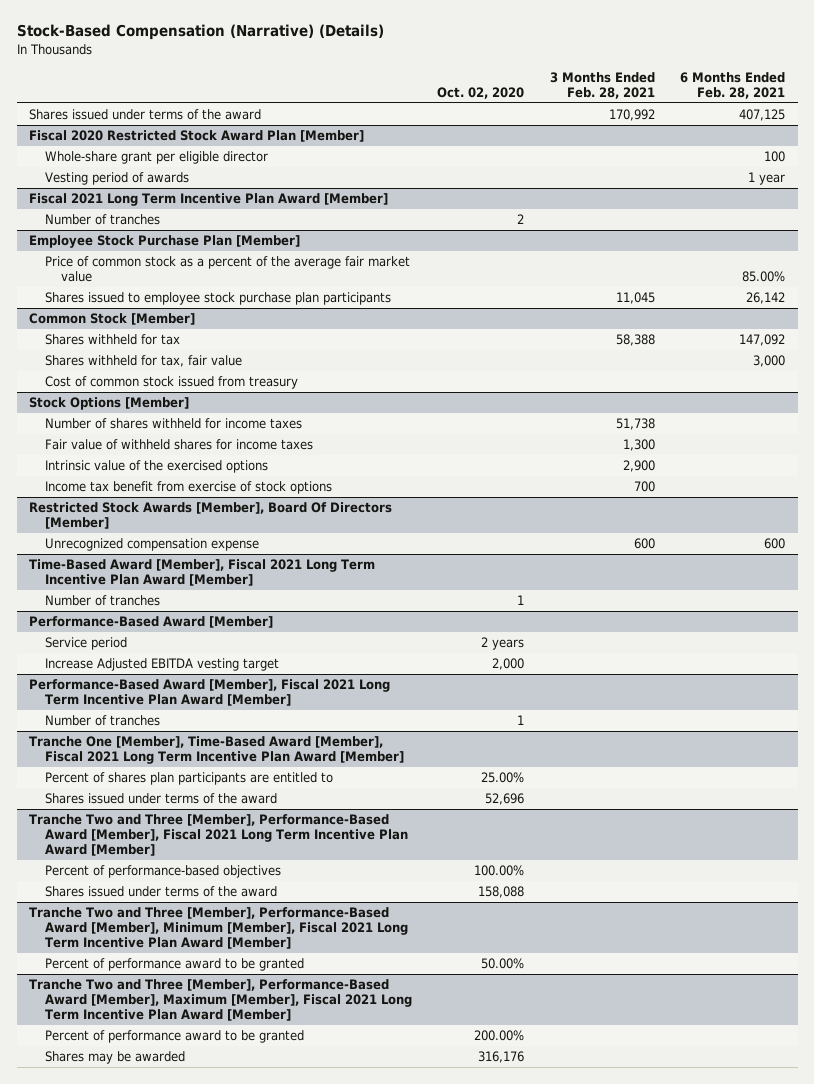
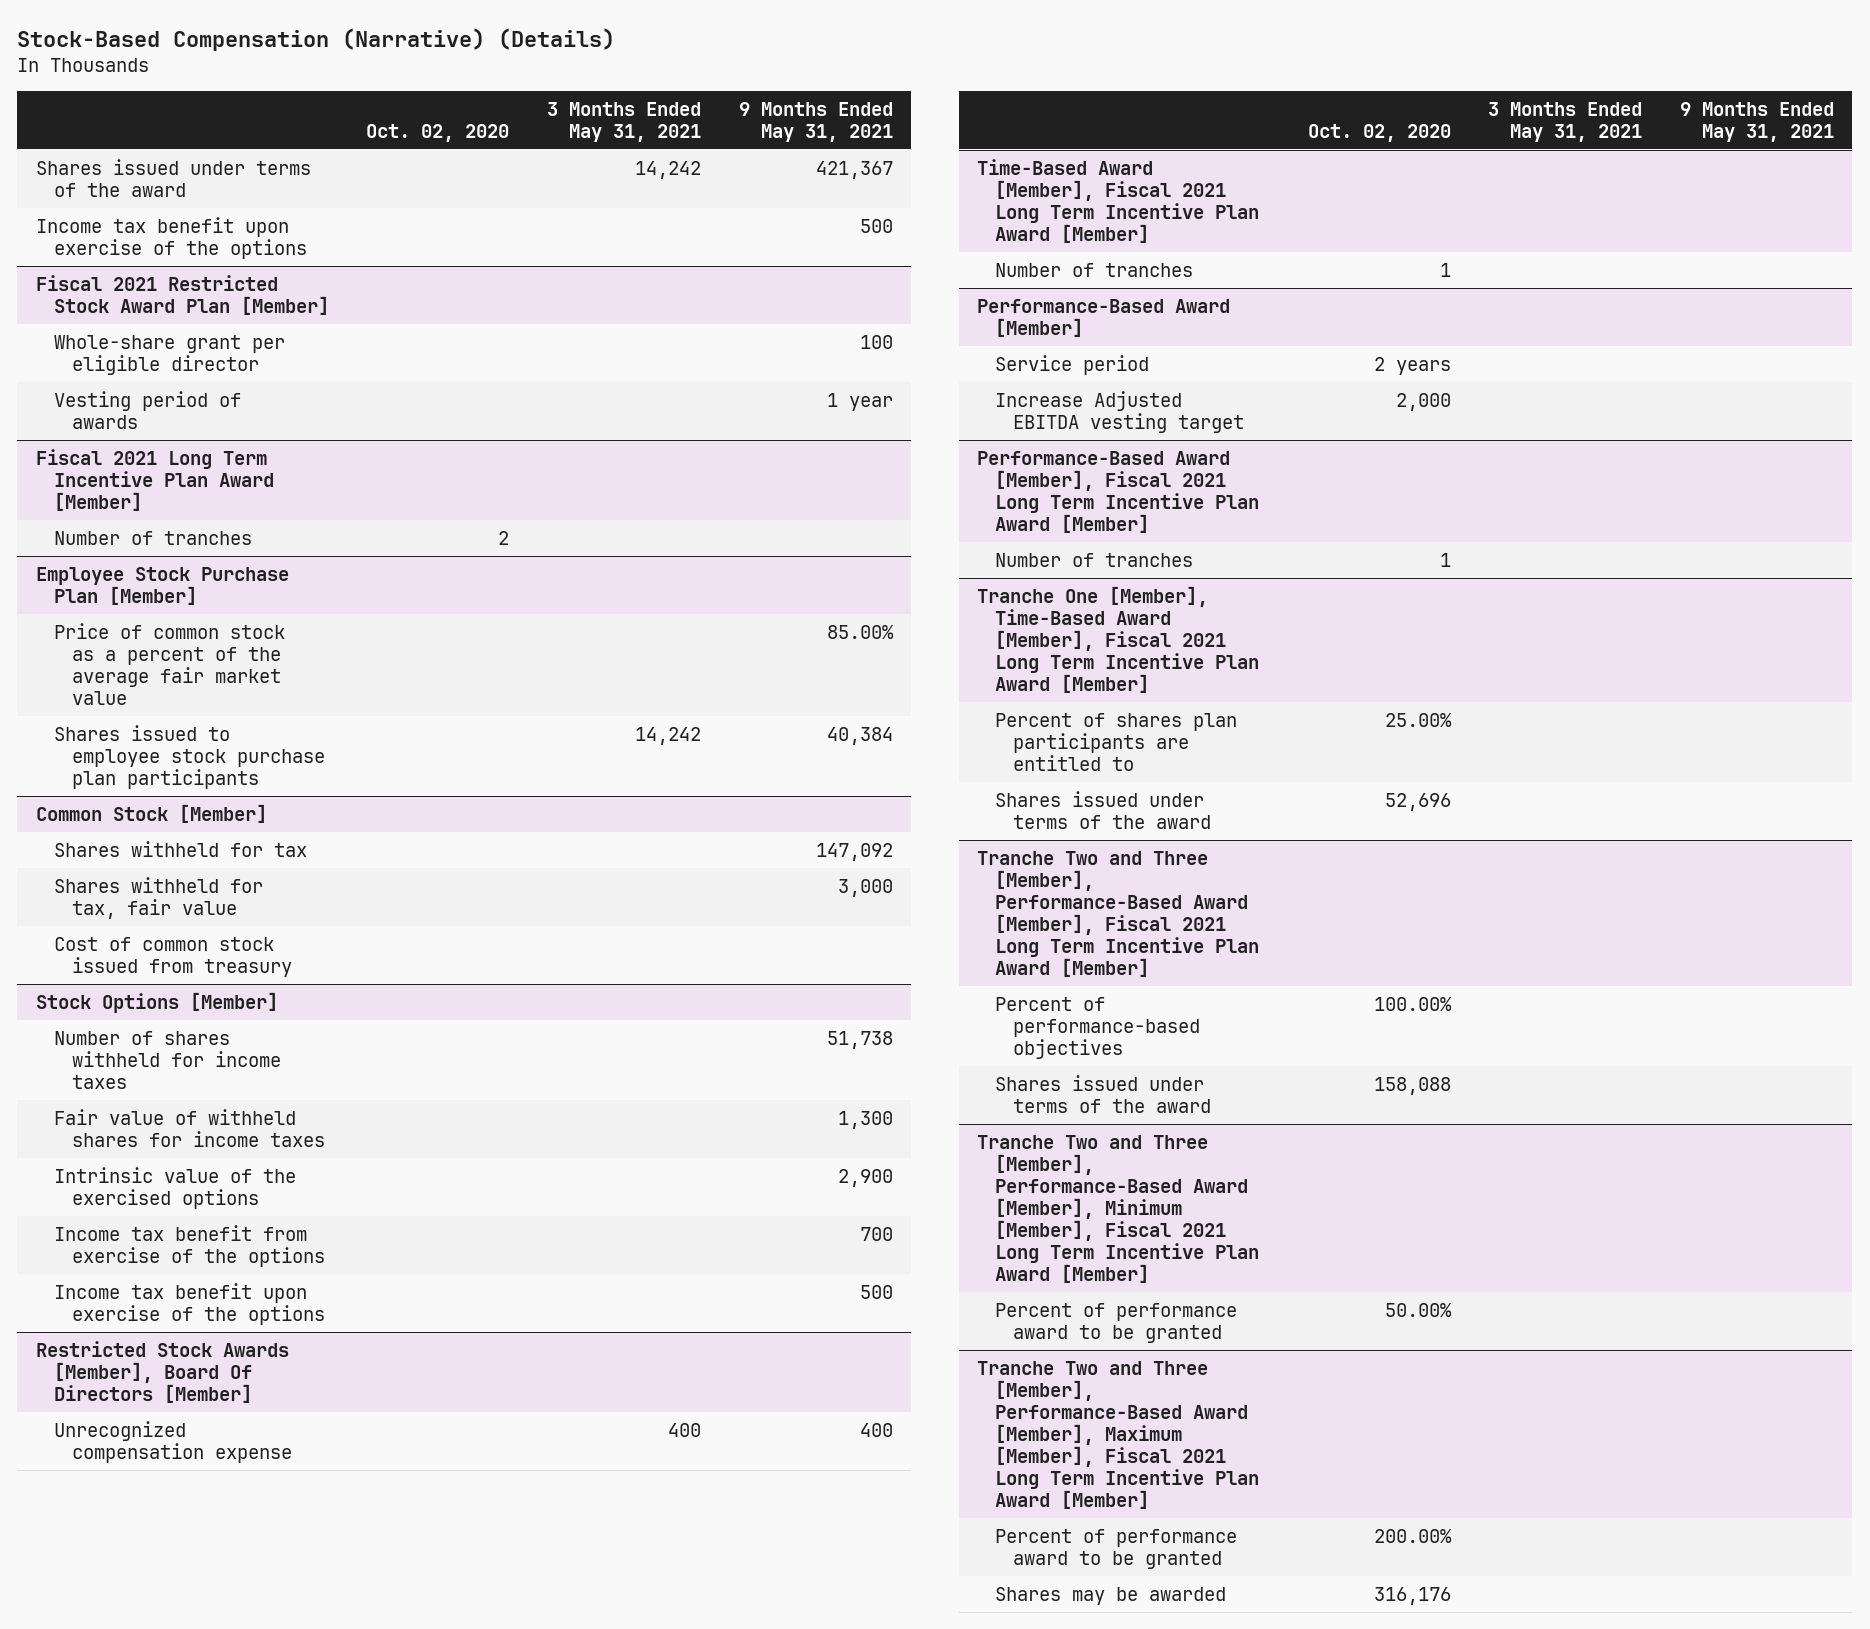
- | Oct. 02, 2020 | 3 Months Ended Feb. 28, 2021 | 6 Months Ended Feb. 28, 2021
+ | Oct. 02, 2020 | 3 Months Ended May 31, 2021 | 9 Months Ended May 31, 2021
- Fiscal 2020 Restricted Stock Award Plan [Member]
- Whole-share grant per eligible director | | | 100
- Vesting period of awards | | | 1 year
+ Income tax benefit upon exercise of the options | | | 500
+ Fiscal 2021 Restricted Stock Award Plan [Member]
+ Whole-share grant per eligible director | | | 100
+ Vesting period of awards | | | 1 year
@ Stock Options [Member]
- Income tax benefit from exercise of stock options | | 700 |
+ Income tax benefit from exercise of the options | | | 700
+ Income tax benefit upon exercise of the options | | | 500

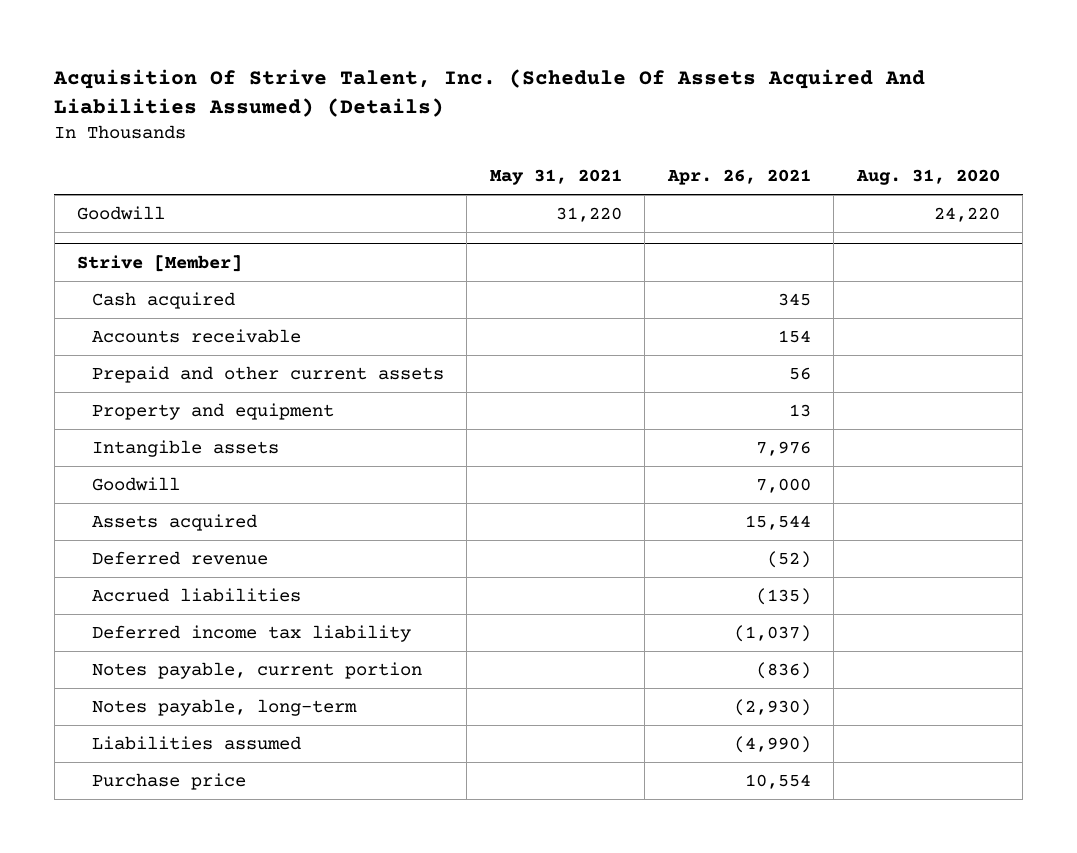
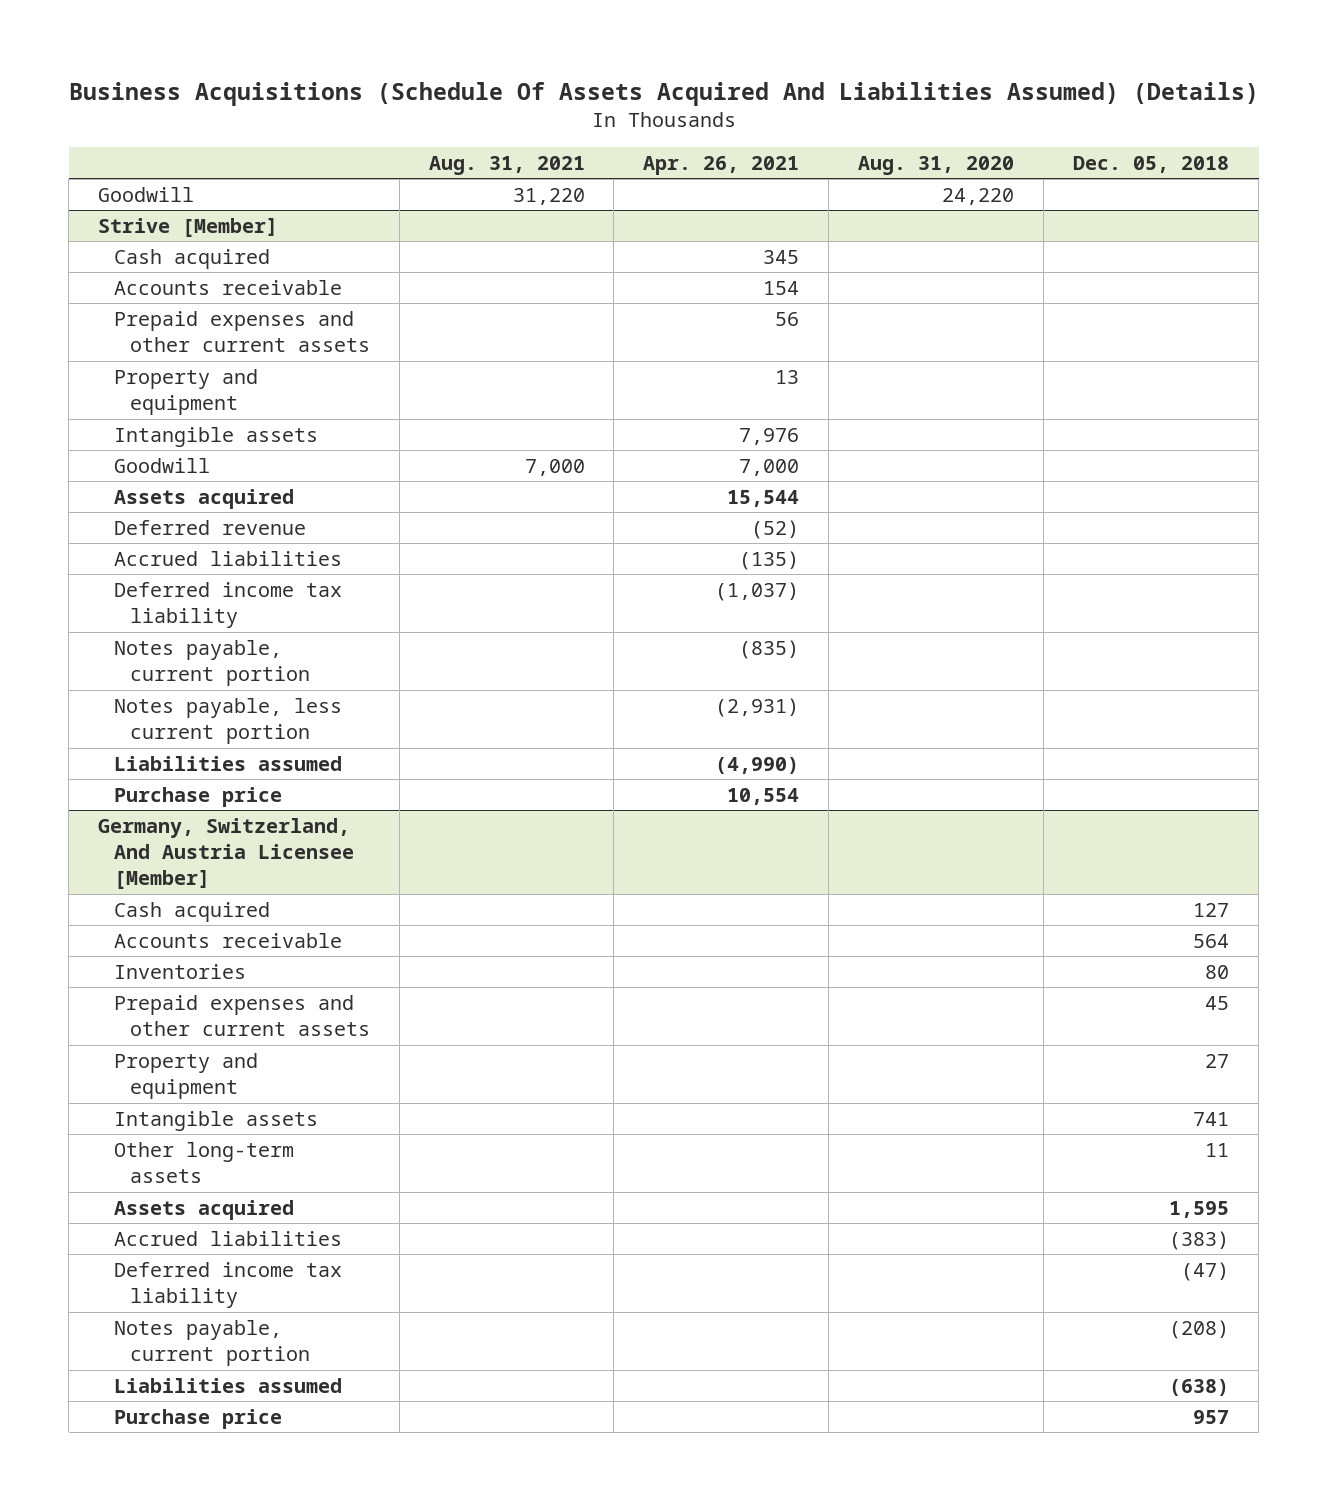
- Acquisition Of Strive Talent, Inc. (Schedule Of Assets Acquired And Liabilities Assumed) (Details)
+ Business Acquisitions (Schedule Of Assets Acquired And Liabilities Assumed) (Details)
- | May 31, 2021 | Apr. 26, 2021 | Aug. 31, 2020
+ | Aug. 31, 2021 | Apr. 26, 2021 | Aug. 31, 2020 | Dec. 05, 2018
@ Strive [Member]
- Prepaid and other current assets | | 56 |
+ Prepaid expenses and other current assets | | 56 | |
- Notes payable, current portion | | (836) |
- Notes payable, long-term | | (2,930) |
+ Notes payable, current portion | | (835) | |
+ Notes payable, less current portion | | (2,931) | |
+ Germany, Switzerland, And Austria Licensee [Member]
+ Cash acquired | | | | 127
+ Accounts receivable | | | | 564
+ Inventories | | | | 80
+ Prepaid expenses and other current assets | | | | 45
+ Property and equipment | | | | 27
+ Intangible assets | | | | 741
+ Other long-term assets | | | | 11
+ Assets acquired | | | | 1,595
+ Accrued liabilities | | | | (383)
+ Deferred income tax liability | | | | (47)
+ Notes payable, current portion | | | | (208)
+ Liabilities assumed | | | | (638)
+ Purchase price | | | | 957

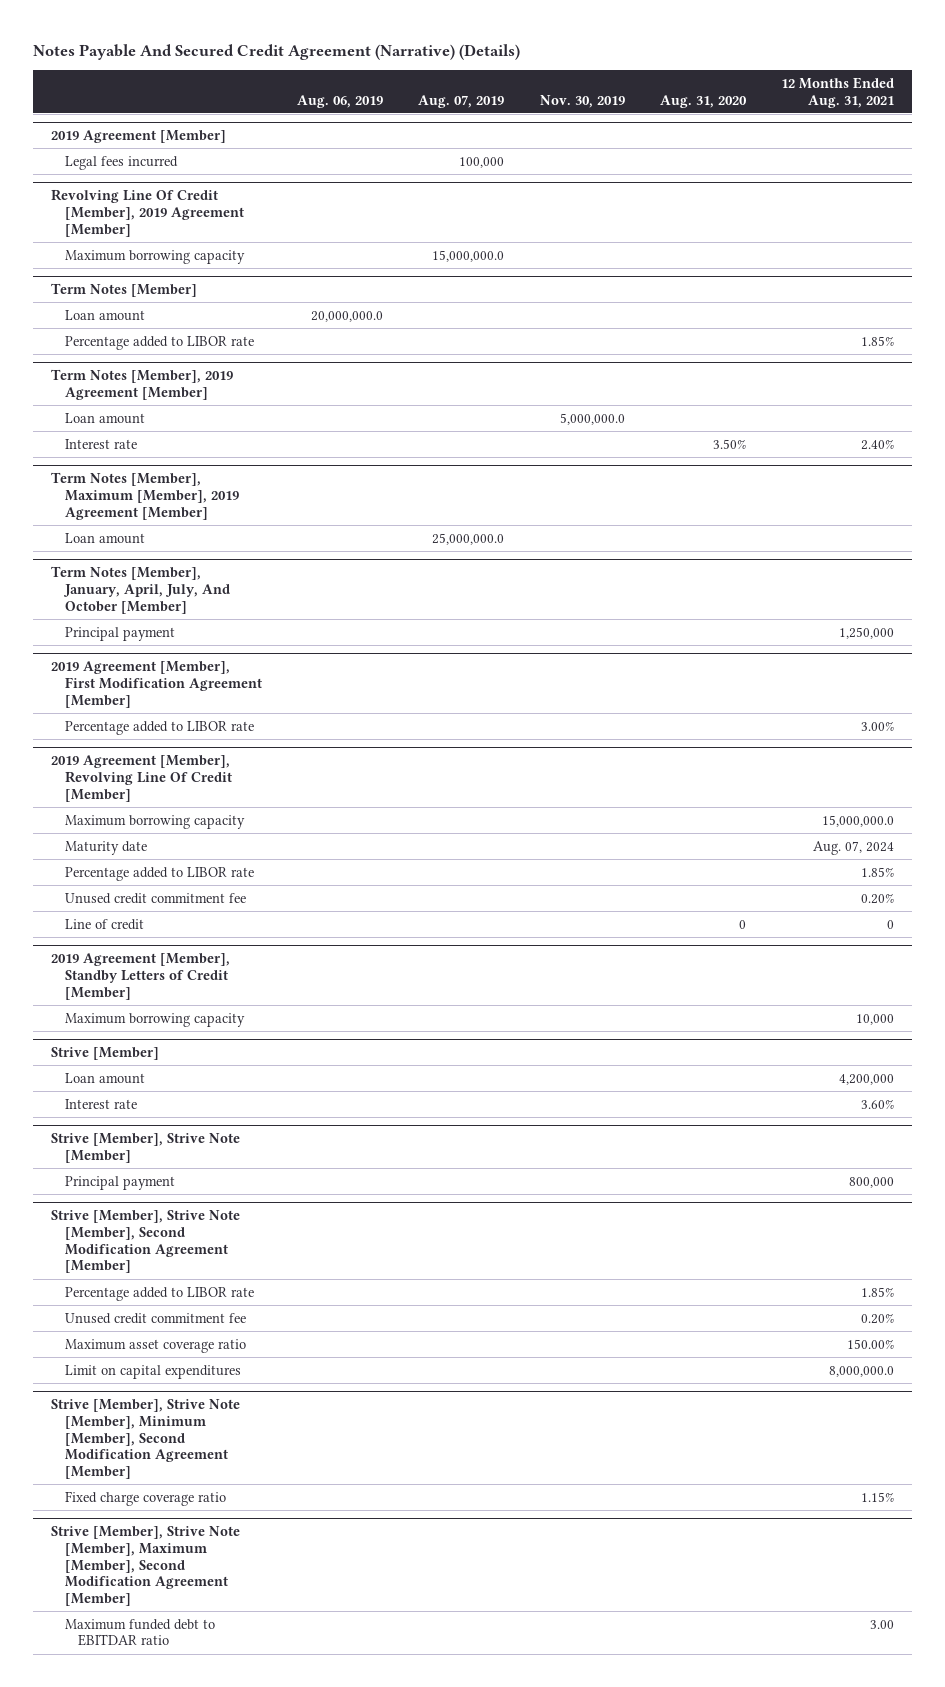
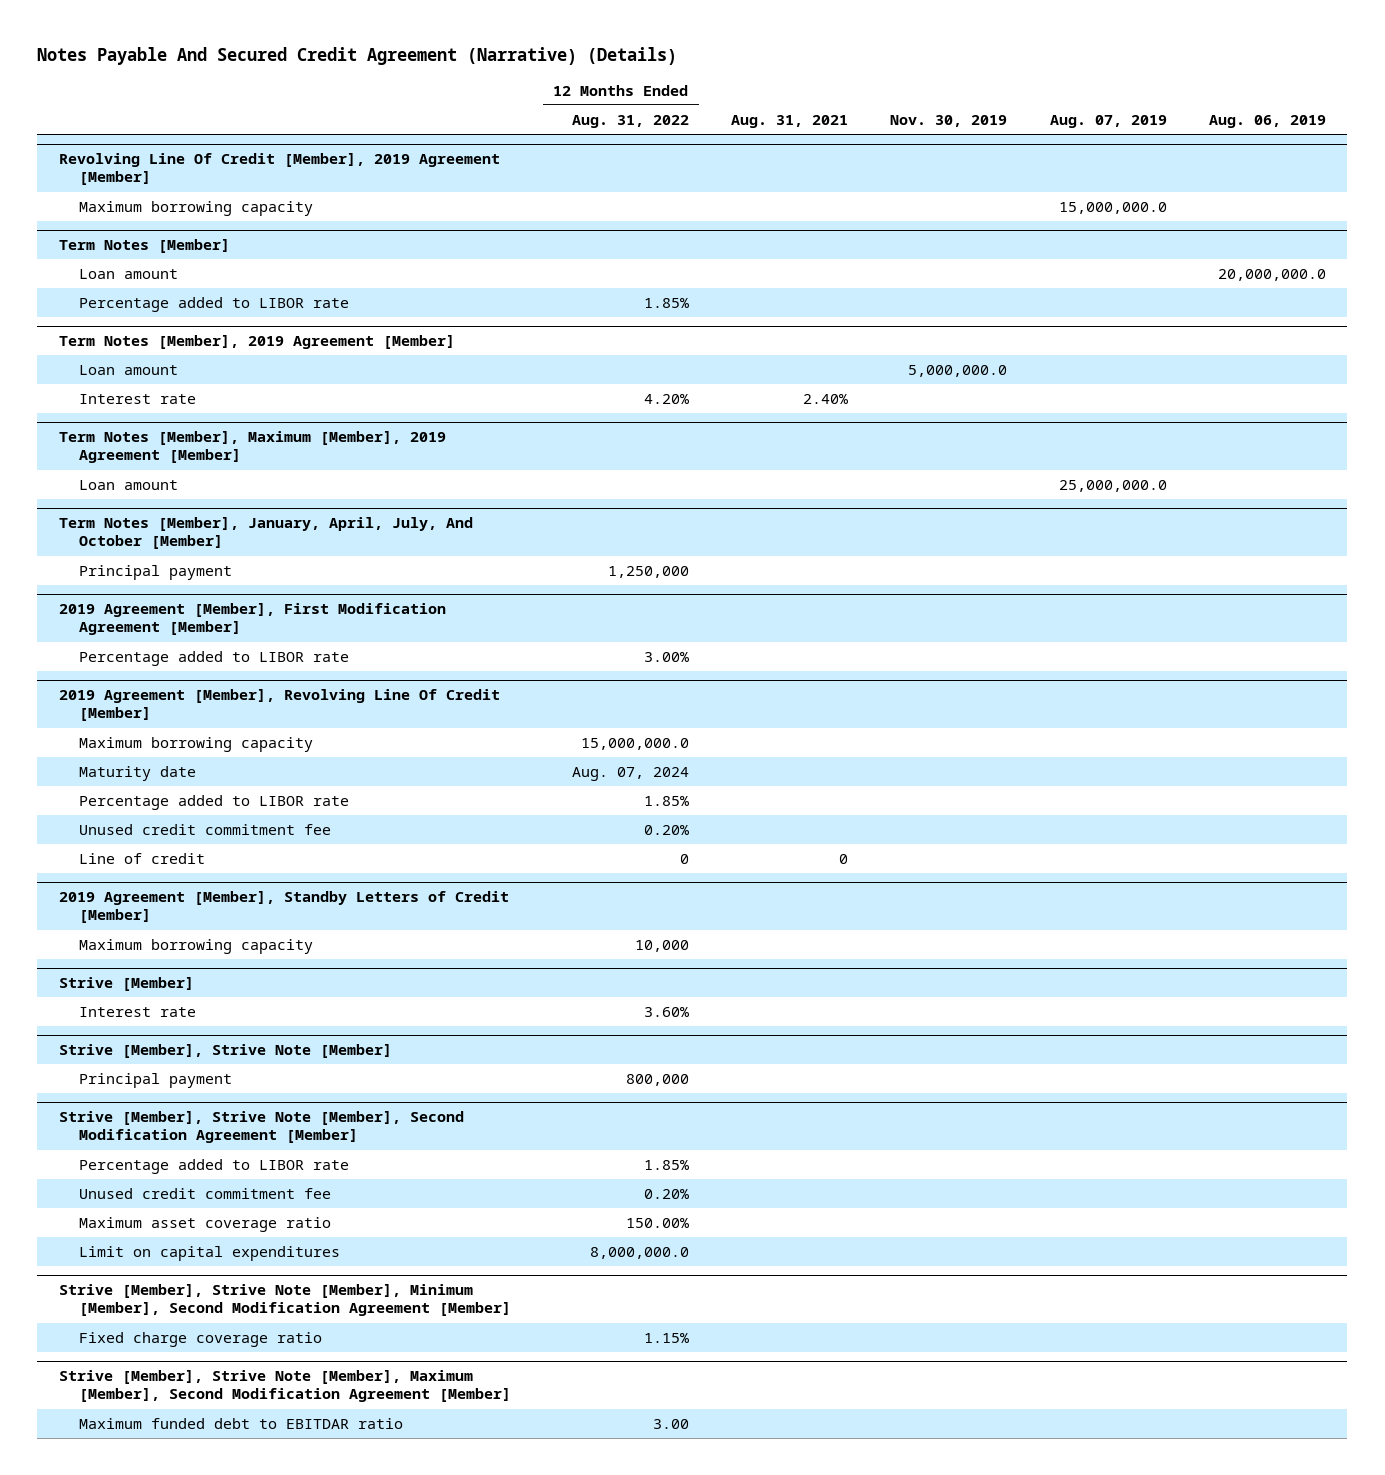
- | Aug. 06, 2019 | Aug. 07, 2019 | Nov. 30, 2019 | Aug. 31, 2020 | 12 Months Ended Aug. 31, 2021
+ | 12 Months Ended Aug. 31, 2022 | Aug. 31, 2021 | Nov. 30, 2019 | Aug. 07, 2019 | Aug. 06, 2019
- 2019 Agreement [Member]
- Legal fees incurred | | 100,000 | | |
@ Strive [Member]
- Loan amount | | | | | 4,200,000

